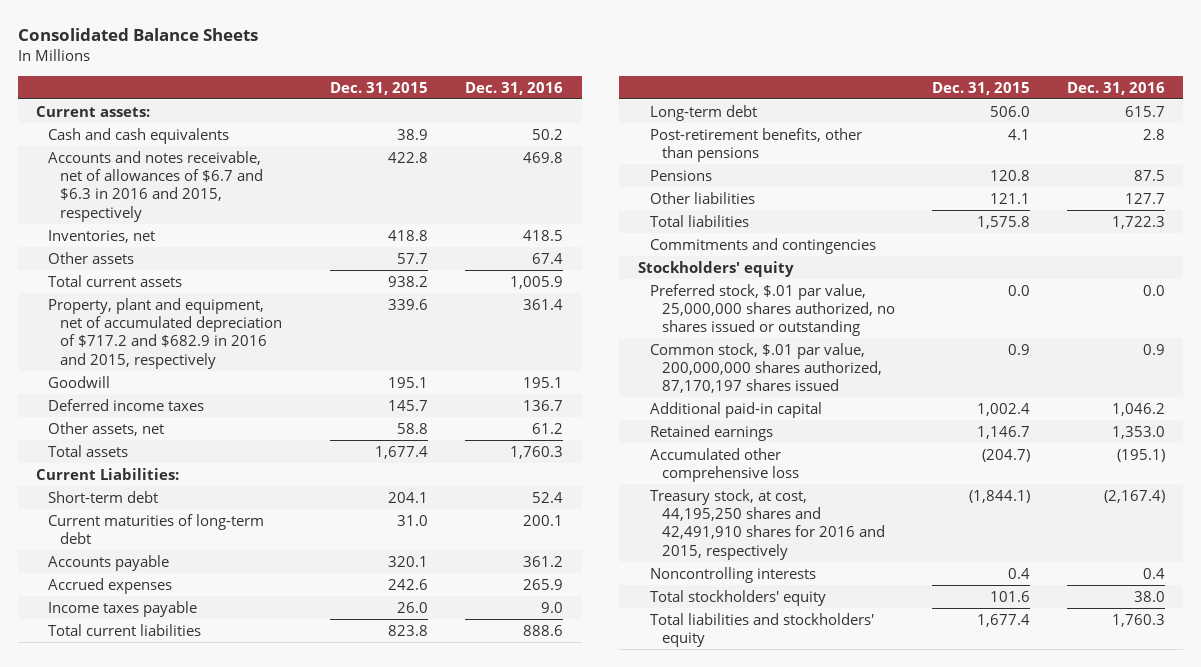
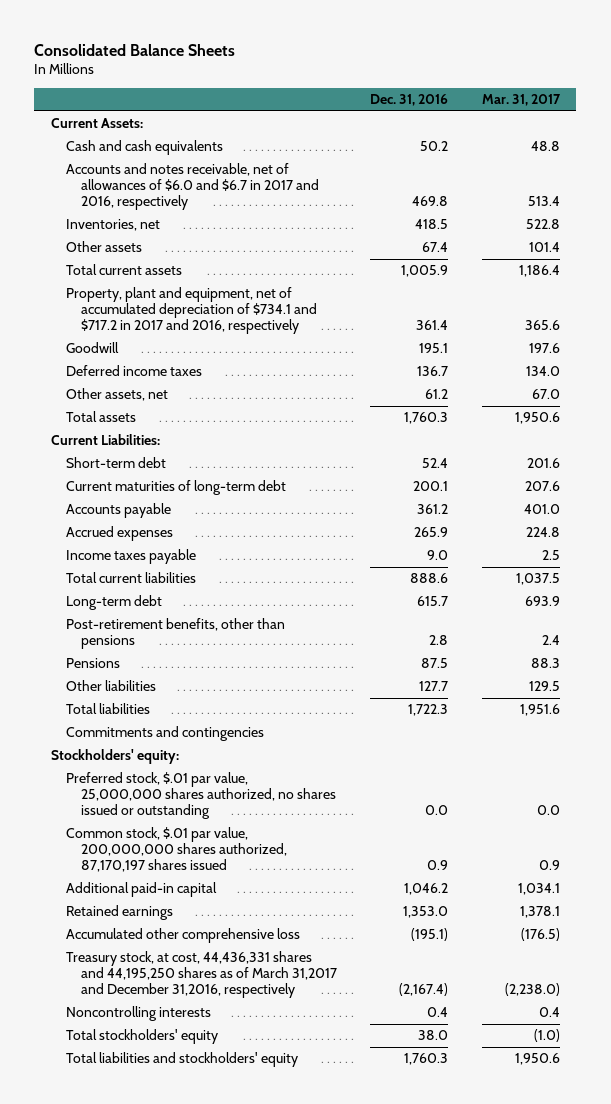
- | Dec. 31, 2015 | Dec. 31, 2016
+ | Dec. 31, 2016 | Mar. 31, 2017
- Current assets:
+ Current Assets:
- Accounts and notes receivable, net of allowances of $6.7 and $6.3 in 2016 and 2015, respectively | 422.8 | 469.8
+ Accounts and notes receivable, net of allowances of $6.0 and $6.7 in 2017 and 2016, respectively | 469.8 | 513.4
- Property, plant and equipment, net of accumulated depreciation of $717.2 and $682.9 in 2016 and 2015, respectively | 339.6 | 361.4
+ Property, plant and equipment, net of accumulated depreciation of $734.1 and $717.2 in 2017 and 2016, respectively | 361.4 | 365.6
- Stockholders' equity
+ Stockholders' equity:
- Treasury stock, at cost, 44,195,250 shares and 42,491,910 shares for 2016 and 2015, respectively | (1,844.1) | (2,167.4)
+ Treasury stock, at cost, 44,436,331 shares and 44,195,250 shares as of March 31,2017 and December 31,2016, respectively | (2,167.4) | (2,238.0)

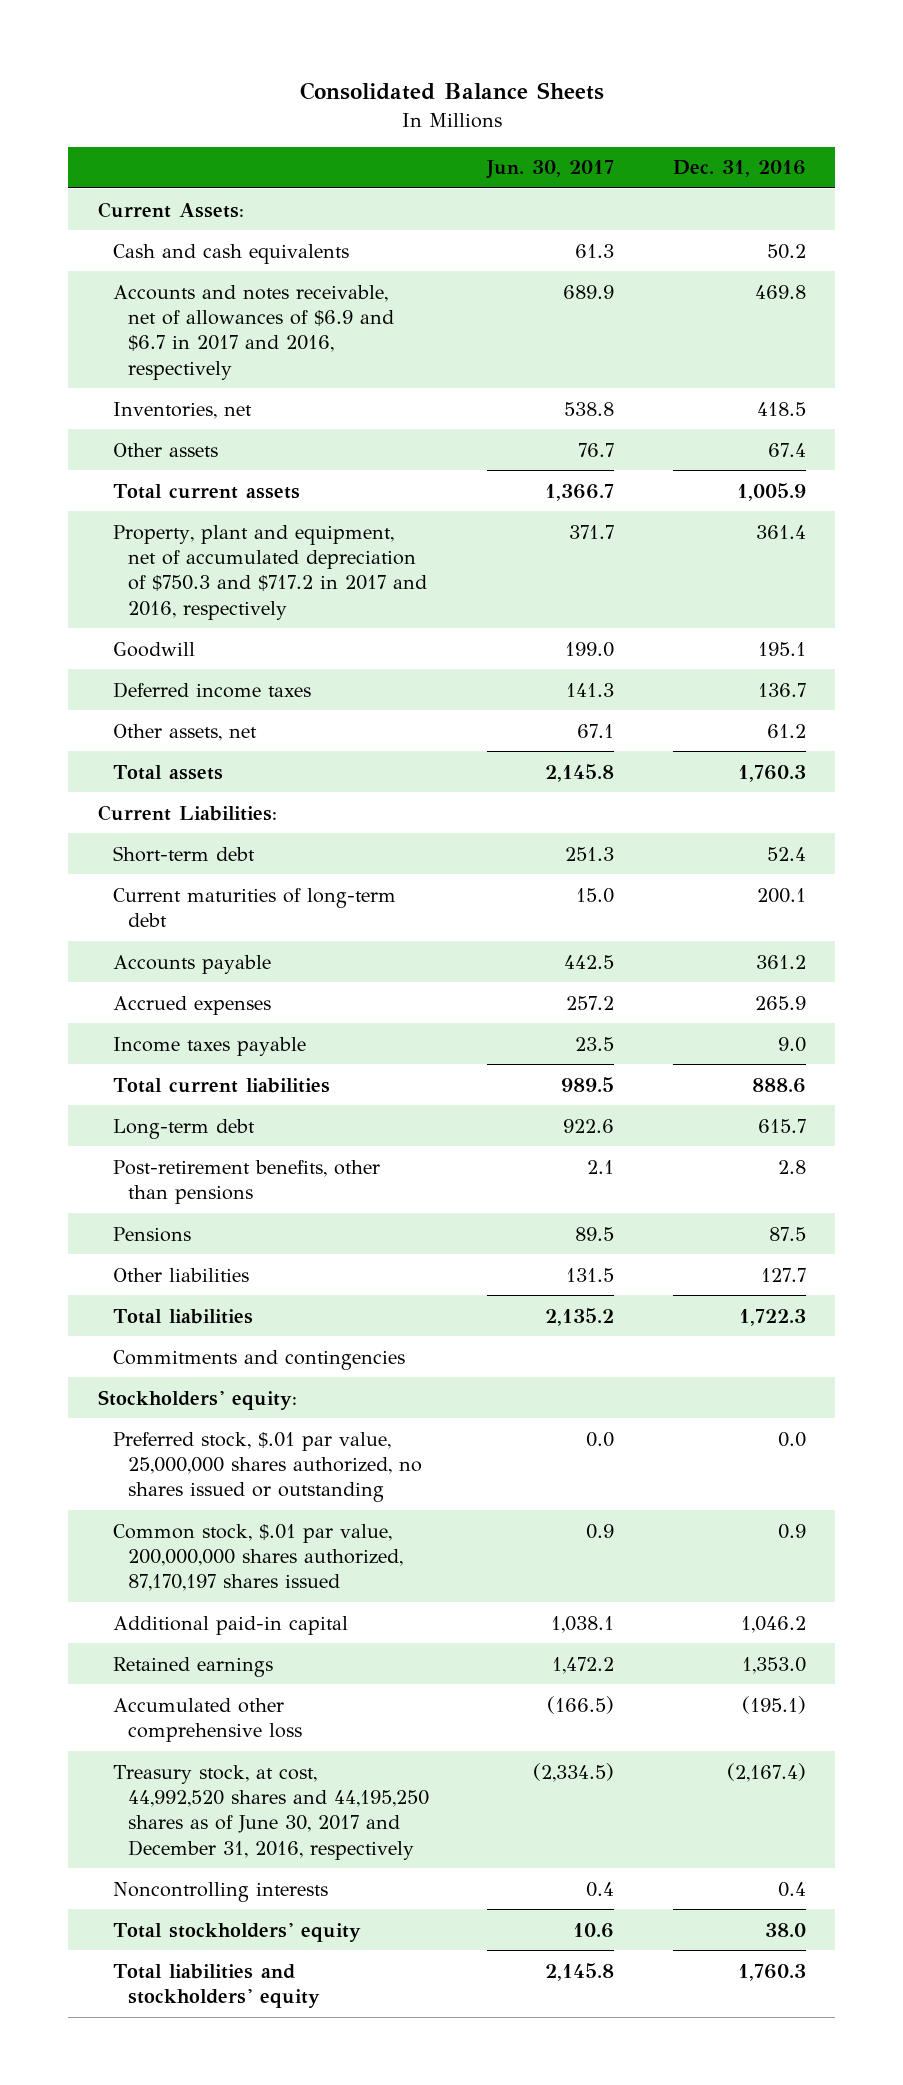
- | Dec. 31, 2016 | Mar. 31, 2017
+ | Jun. 30, 2017 | Dec. 31, 2016
- Accounts and notes receivable, net of allowances of $6.0 and $6.7 in 2017 and 2016, respectively | 469.8 | 513.4
+ Accounts and notes receivable, net of allowances of $6.9 and $6.7 in 2017 and 2016, respectively | 689.9 | 469.8
- Property, plant and equipment, net of accumulated depreciation of $734.1 and $717.2 in 2017 and 2016, respectively | 361.4 | 365.6
+ Property, plant and equipment, net of accumulated depreciation of $750.3 and $717.2 in 2017 and 2016, respectively | 371.7 | 361.4
- Treasury stock, at cost, 44,436,331 shares and 44,195,250 shares as of March 31,2017 and December 31,2016, respectively | (2,167.4) | (2,238.0)
+ Treasury stock, at cost, 44,992,520 shares and 44,195,250 shares as of June 30, 2017 and December 31, 2016, respectively | (2,334.5) | (2,167.4)

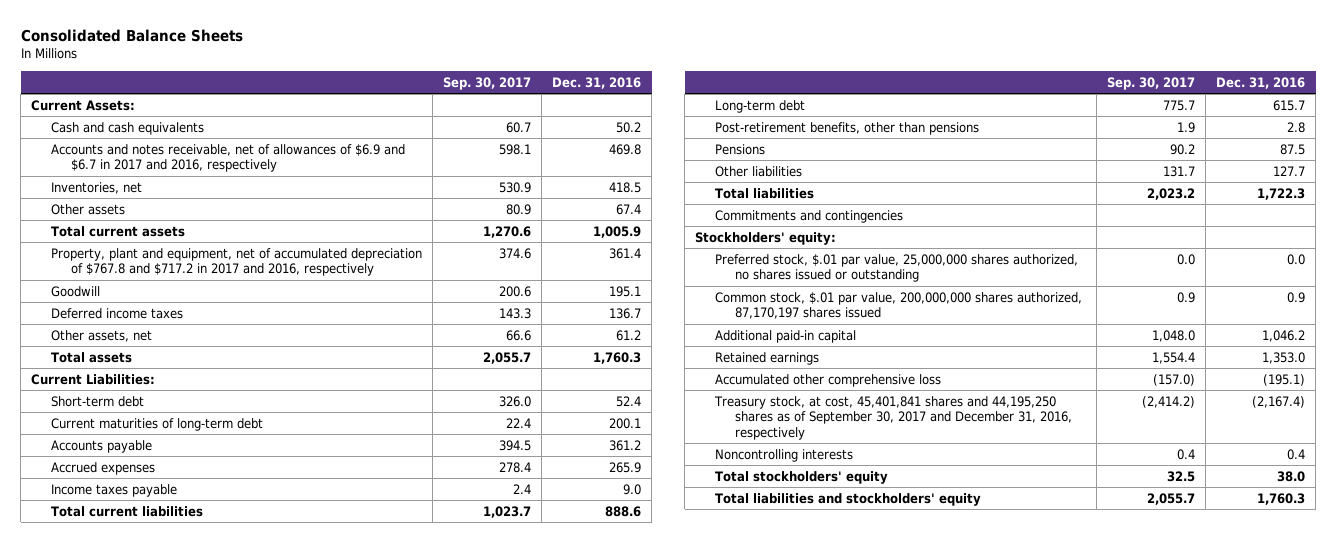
- | Jun. 30, 2017 | Dec. 31, 2016
+ | Sep. 30, 2017 | Dec. 31, 2016
- Property, plant and equipment, net of accumulated depreciation of $750.3 and $717.2 in 2017 and 2016, respectively | 371.7 | 361.4
+ Property, plant and equipment, net of accumulated depreciation of $767.8 and $717.2 in 2017 and 2016, respectively | 374.6 | 361.4
- Treasury stock, at cost, 44,992,520 shares and 44,195,250 shares as of June 30, 2017 and December 31, 2016, respectively | (2,334.5) | (2,167.4)
+ Treasury stock, at cost, 45,401,841 shares and 44,195,250 shares as of September 30, 2017 and December 31, 2016, respectively | (2,414.2) | (2,167.4)

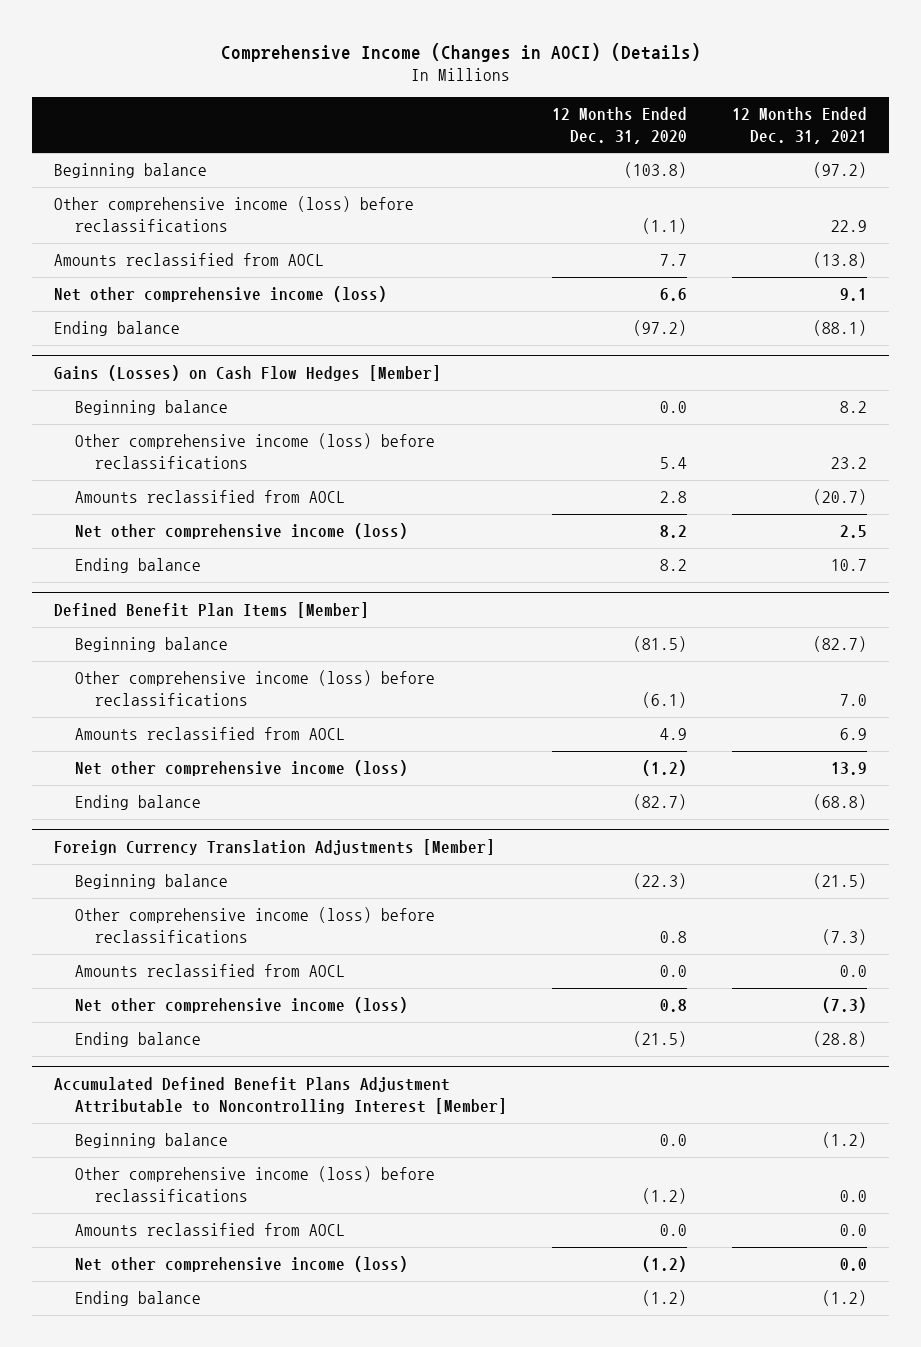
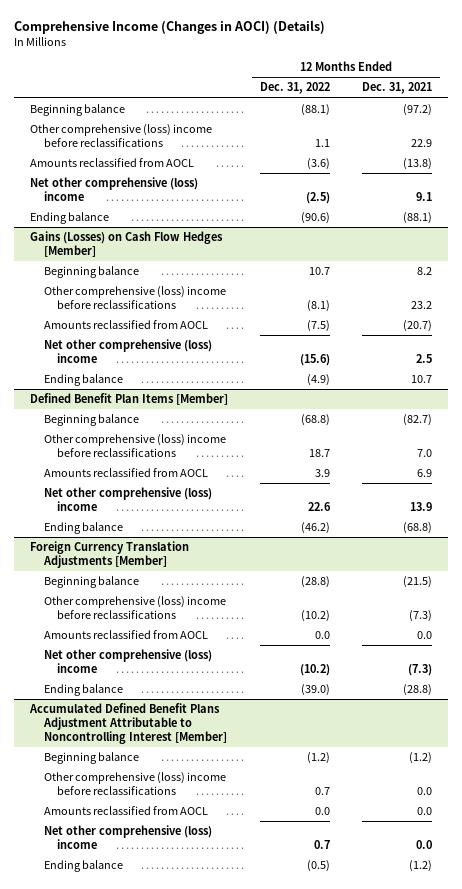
- | 12 Months Ended Dec. 31, 2020 | 12 Months Ended Dec. 31, 2021
+ | 12 Months Ended Dec. 31, 2022 | 12 Months Ended Dec. 31, 2021
- Other comprehensive income (loss) before reclassifications | (1.1) | 22.9
+ Other comprehensive (loss) income before reclassifications | 1.1 | 22.9
- Net other comprehensive income (loss) | 6.6 | 9.1
+ Net other comprehensive (loss) income | (2.5) | 9.1
@ Gains (Losses) on Cash Flow Hedges [Member]
- Other comprehensive income (loss) before reclassifications | 5.4 | 23.2
+ Other comprehensive (loss) income before reclassifications | (8.1) | 23.2
- Net other comprehensive income (loss) | 8.2 | 2.5
+ Net other comprehensive (loss) income | (15.6) | 2.5
@ Defined Benefit Plan Items [Member]
- Other comprehensive income (loss) before reclassifications | (6.1) | 7.0
+ Other comprehensive (loss) income before reclassifications | 18.7 | 7.0
- Net other comprehensive income (loss) | (1.2) | 13.9
+ Net other comprehensive (loss) income | 22.6 | 13.9
@ Foreign Currency Translation Adjustments [Member]
- Other comprehensive income (loss) before reclassifications | 0.8 | (7.3)
+ Other comprehensive (loss) income before reclassifications | (10.2) | (7.3)
- Net other comprehensive income (loss) | 0.8 | (7.3)
+ Net other comprehensive (loss) income | (10.2) | (7.3)
@ Accumulated Defined Benefit Plans Adjustment Attributable to Noncontrolling Interest [Member]
- Other comprehensive income (loss) before reclassifications | (1.2) | 0.0
+ Other comprehensive (loss) income before reclassifications | 0.7 | 0.0
- Net other comprehensive income (loss) | (1.2) | 0.0
+ Net other comprehensive (loss) income | 0.7 | 0.0

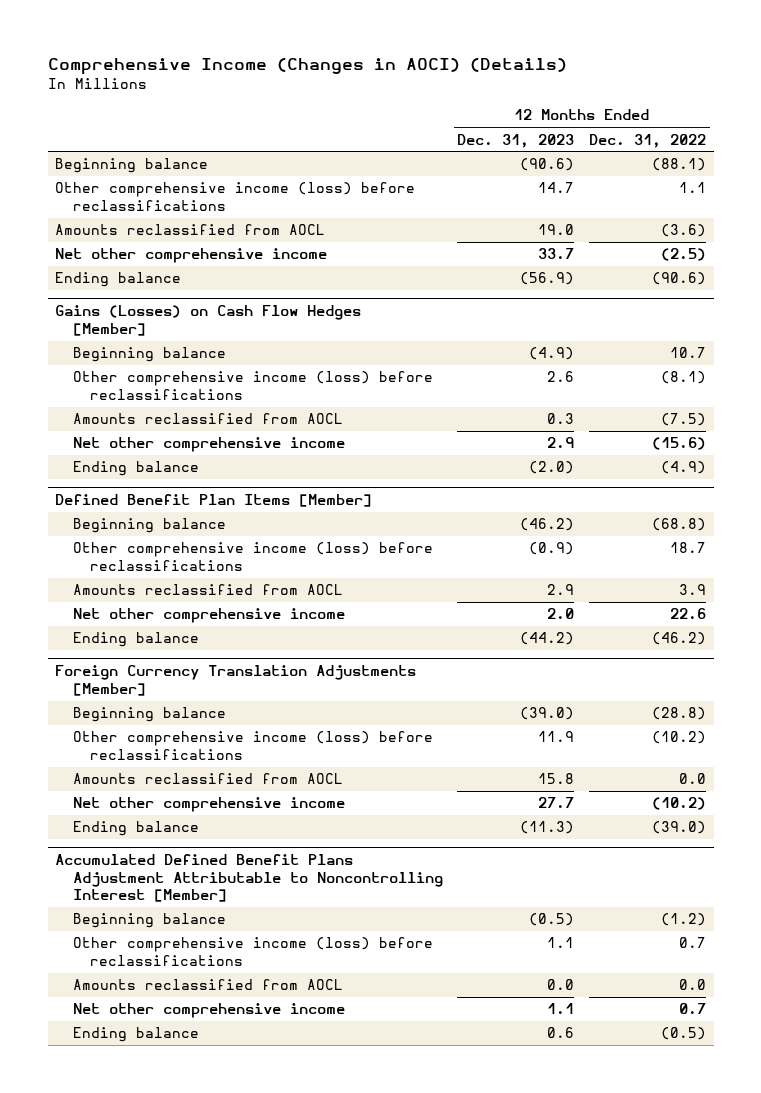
- | 12 Months Ended Dec. 31, 2022 | 12 Months Ended Dec. 31, 2021
+ | 12 Months Ended Dec. 31, 2023 | 12 Months Ended Dec. 31, 2022
- Other comprehensive (loss) income before reclassifications | 1.1 | 22.9
+ Other comprehensive income (loss) before reclassifications | 14.7 | 1.1
- Net other comprehensive (loss) income | (2.5) | 9.1
+ Net other comprehensive income | 33.7 | (2.5)
@ Gains (Losses) on Cash Flow Hedges [Member]
- Other comprehensive (loss) income before reclassifications | (8.1) | 23.2
+ Other comprehensive income (loss) before reclassifications | 2.6 | (8.1)
- Net other comprehensive (loss) income | (15.6) | 2.5
+ Net other comprehensive income | 2.9 | (15.6)
@ Defined Benefit Plan Items [Member]
- Other comprehensive (loss) income before reclassifications | 18.7 | 7.0
+ Other comprehensive income (loss) before reclassifications | (0.9) | 18.7
- Net other comprehensive (loss) income | 22.6 | 13.9
+ Net other comprehensive income | 2.0 | 22.6
@ Foreign Currency Translation Adjustments [Member]
- Other comprehensive (loss) income before reclassifications | (10.2) | (7.3)
+ Other comprehensive income (loss) before reclassifications | 11.9 | (10.2)
- Net other comprehensive (loss) income | (10.2) | (7.3)
+ Net other comprehensive income | 27.7 | (10.2)
@ Accumulated Defined Benefit Plans Adjustment Attributable to Noncontrolling Interest [Member]
- Other comprehensive (loss) income before reclassifications | 0.7 | 0.0
+ Other comprehensive income (loss) before reclassifications | 1.1 | 0.7
- Net other comprehensive (loss) income | 0.7 | 0.0
+ Net other comprehensive income | 1.1 | 0.7

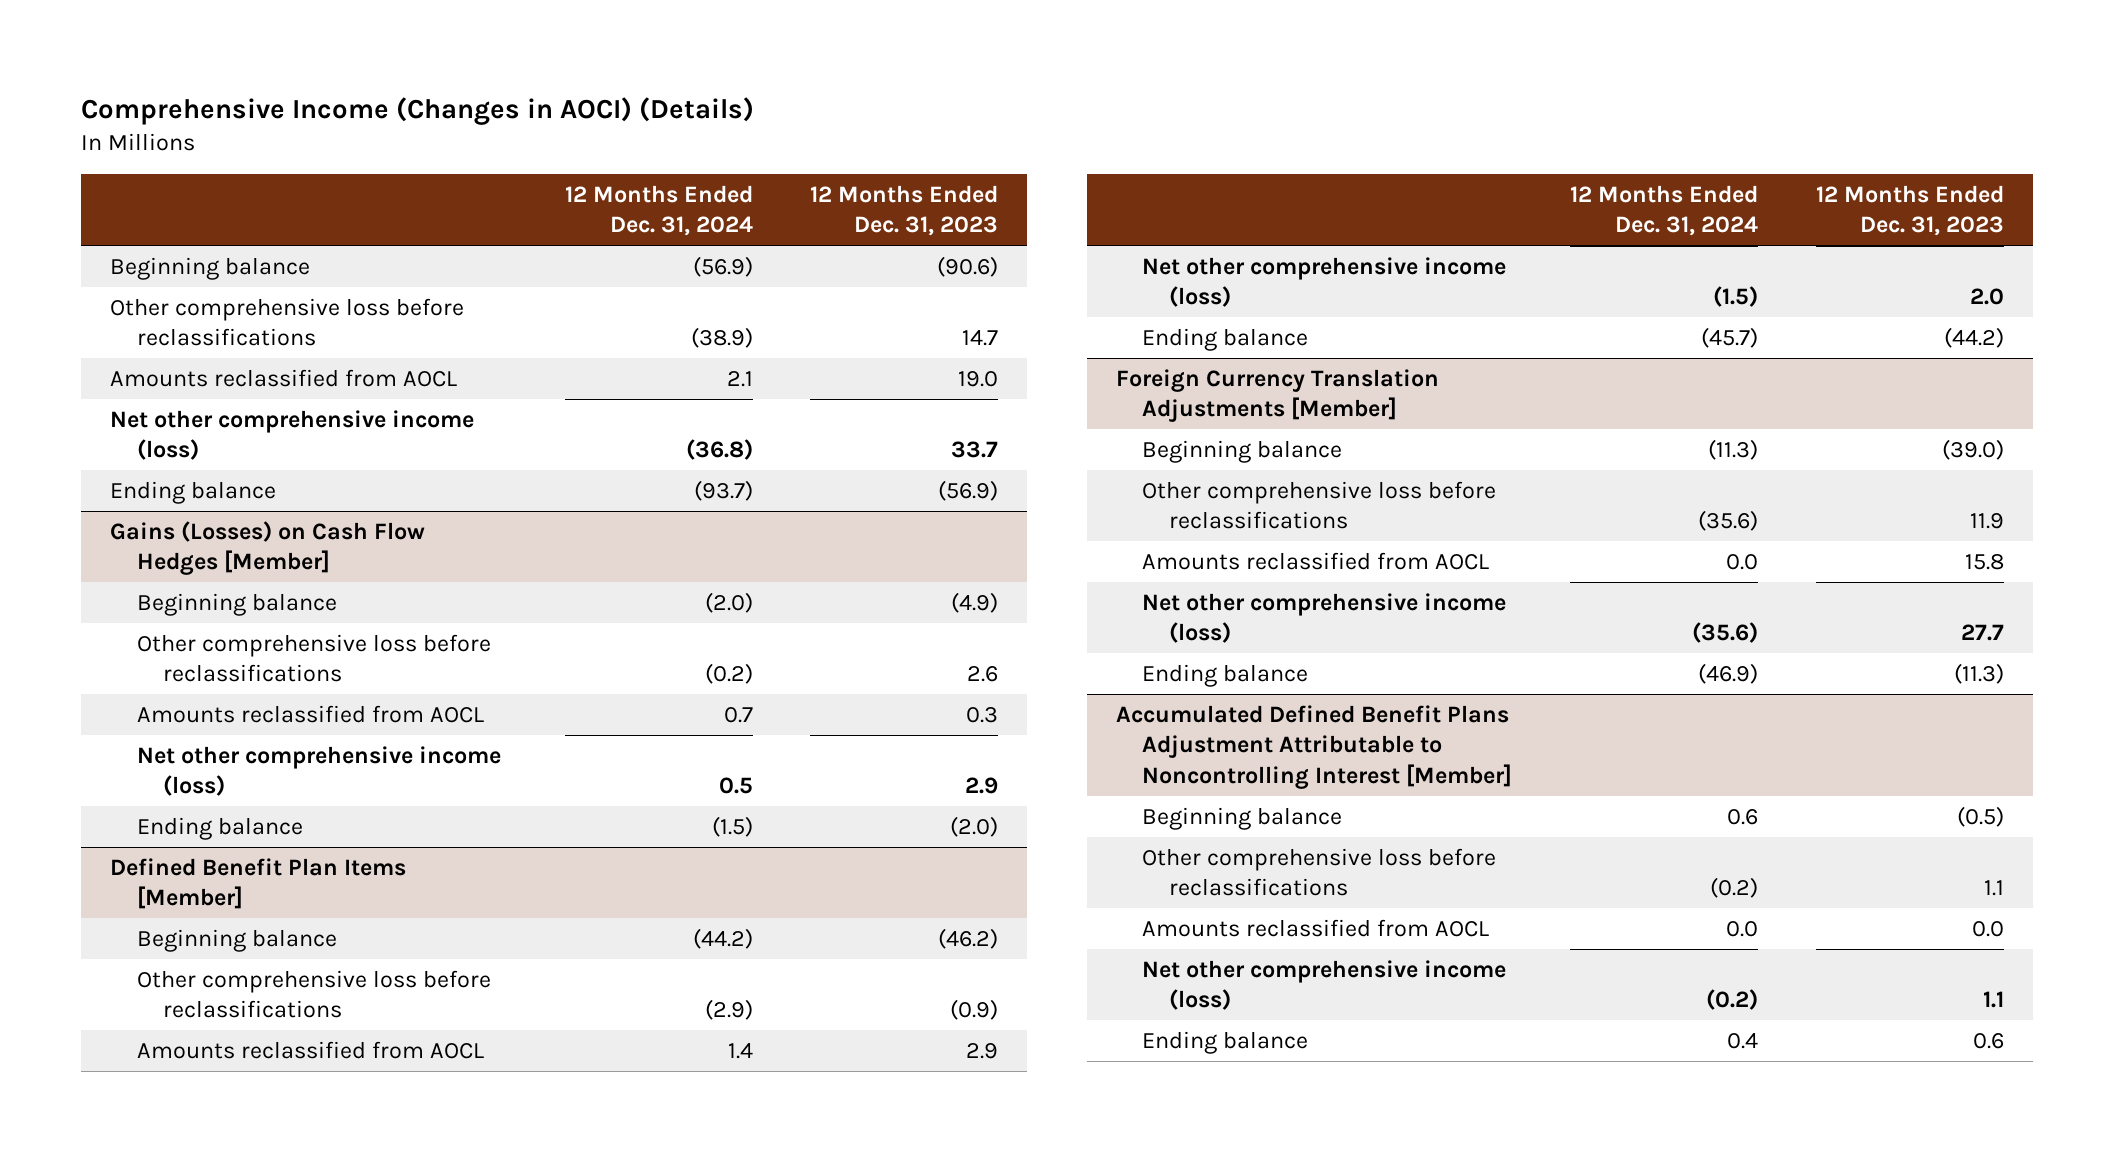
- | 12 Months Ended Dec. 31, 2023 | 12 Months Ended Dec. 31, 2022
+ | 12 Months Ended Dec. 31, 2024 | 12 Months Ended Dec. 31, 2023
- Other comprehensive income (loss) before reclassifications | 14.7 | 1.1
+ Other comprehensive loss before reclassifications | (38.9) | 14.7
- Net other comprehensive income | 33.7 | (2.5)
+ Net other comprehensive income (loss) | (36.8) | 33.7
@ Gains (Losses) on Cash Flow Hedges [Member]
- Other comprehensive income (loss) before reclassifications | 2.6 | (8.1)
+ Other comprehensive loss before reclassifications | (0.2) | 2.6
- Net other comprehensive income | 2.9 | (15.6)
+ Net other comprehensive income (loss) | 0.5 | 2.9
@ Defined Benefit Plan Items [Member]
- Other comprehensive income (loss) before reclassifications | (0.9) | 18.7
+ Other comprehensive loss before reclassifications | (2.9) | (0.9)
- Net other comprehensive income | 2.0 | 22.6
+ Net other comprehensive income (loss) | (1.5) | 2.0
@ Foreign Currency Translation Adjustments [Member]
- Other comprehensive income (loss) before reclassifications | 11.9 | (10.2)
+ Other comprehensive loss before reclassifications | (35.6) | 11.9
- Net other comprehensive income | 27.7 | (10.2)
+ Net other comprehensive income (loss) | (35.6) | 27.7
@ Accumulated Defined Benefit Plans Adjustment Attributable to Noncontrolling Interest [Member]
- Other comprehensive income (loss) before reclassifications | 1.1 | 0.7
+ Other comprehensive loss before reclassifications | (0.2) | 1.1
- Net other comprehensive income | 1.1 | 0.7
+ Net other comprehensive income (loss) | (0.2) | 1.1

